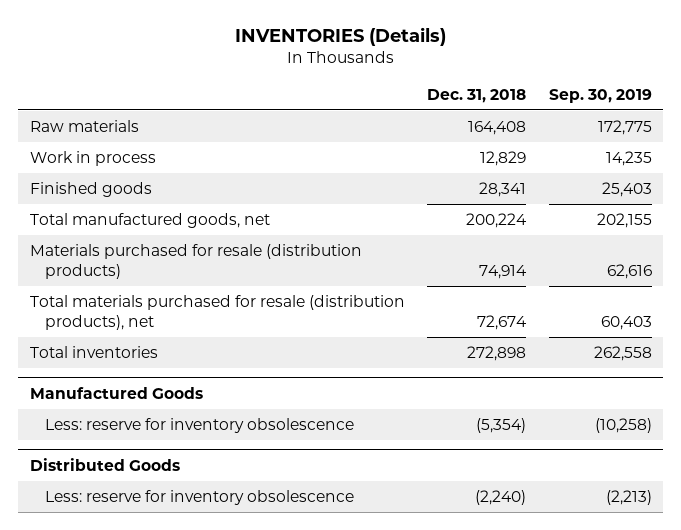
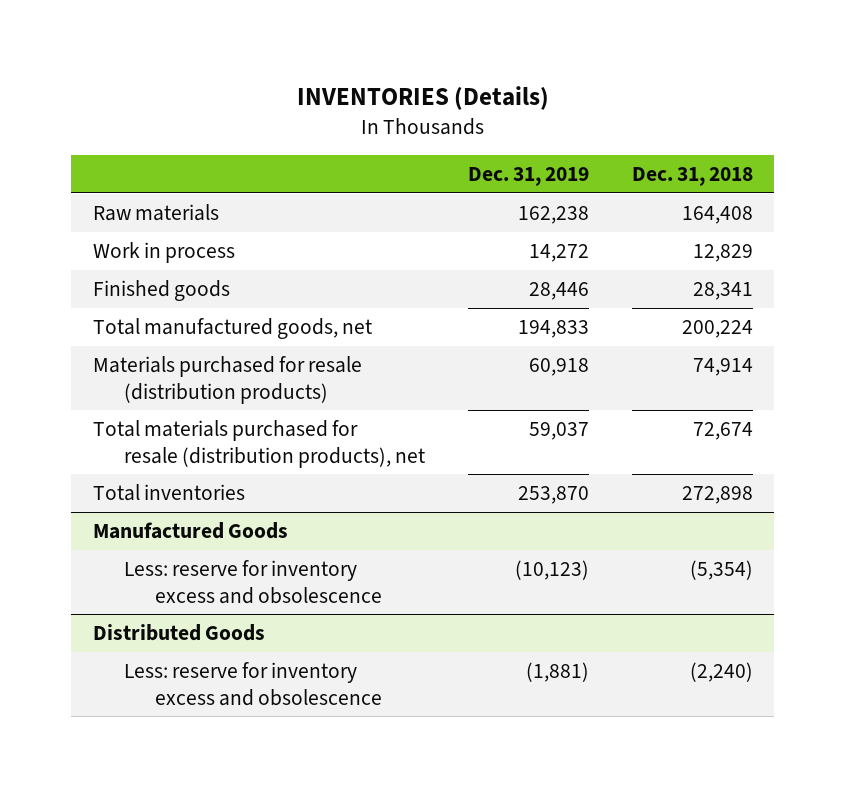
- | Dec. 31, 2018 | Sep. 30, 2019
+ | Dec. 31, 2019 | Dec. 31, 2018
@ Manufactured Goods
- Less: reserve for inventory obsolescence | (5,354) | (10,258)
+ Less: reserve for inventory excess and obsolescence | (10,123) | (5,354)
@ Distributed Goods
- Less: reserve for inventory obsolescence | (2,240) | (2,213)
+ Less: reserve for inventory excess and obsolescence | (1,881) | (2,240)

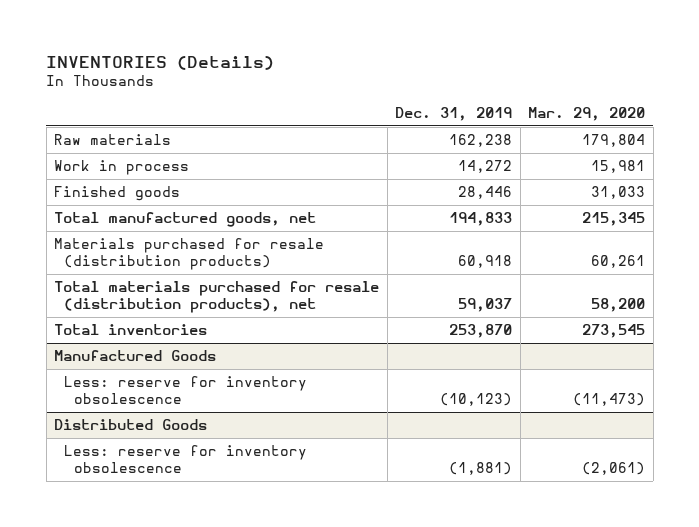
- | Dec. 31, 2019 | Dec. 31, 2018
+ | Dec. 31, 2019 | Mar. 29, 2020
@ Manufactured Goods
- Less: reserve for inventory excess and obsolescence | (10,123) | (5,354)
+ Less: reserve for inventory obsolescence | (10,123) | (11,473)
@ Distributed Goods
- Less: reserve for inventory excess and obsolescence | (1,881) | (2,240)
+ Less: reserve for inventory obsolescence | (1,881) | (2,061)

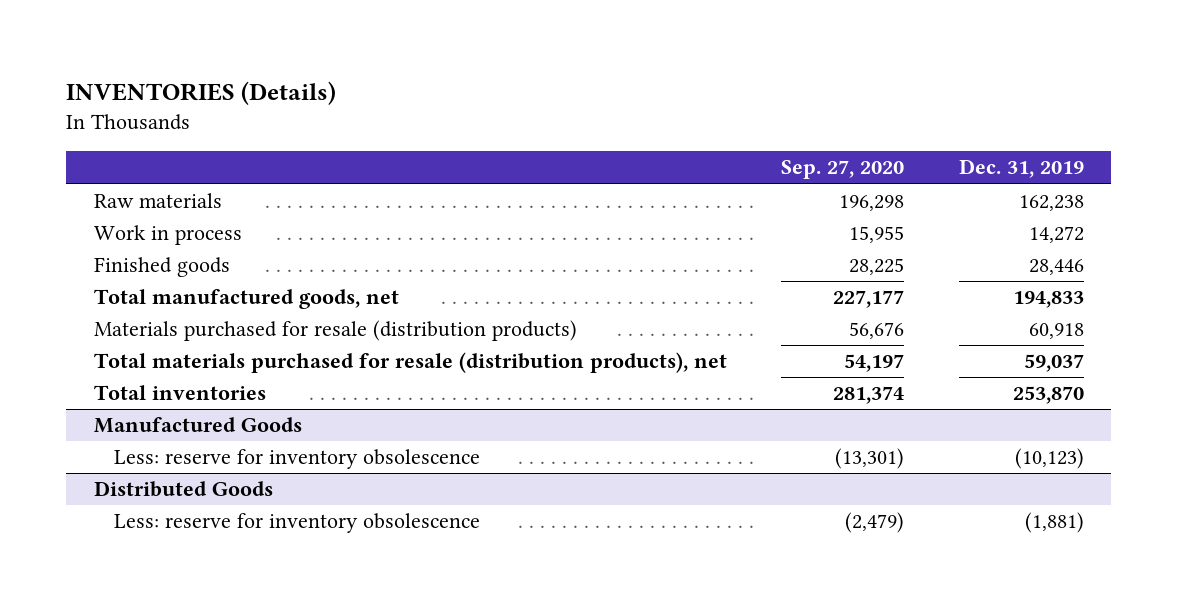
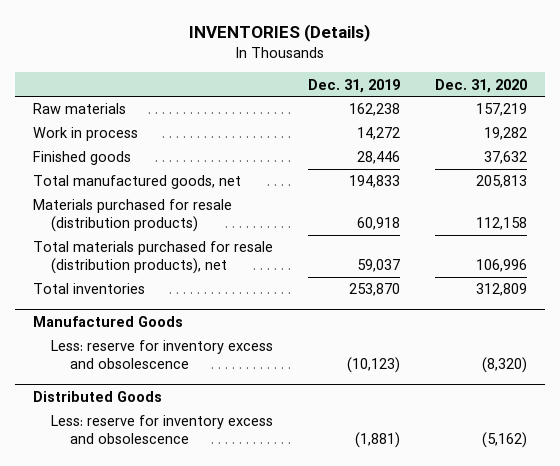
- | Sep. 27, 2020 | Dec. 31, 2019
+ | Dec. 31, 2019 | Dec. 31, 2020
@ Manufactured Goods
- Less: reserve for inventory obsolescence | (13,301) | (10,123)
+ Less: reserve for inventory excess and obsolescence | (10,123) | (8,320)
@ Distributed Goods
- Less: reserve for inventory obsolescence | (2,479) | (1,881)
+ Less: reserve for inventory excess and obsolescence | (1,881) | (5,162)

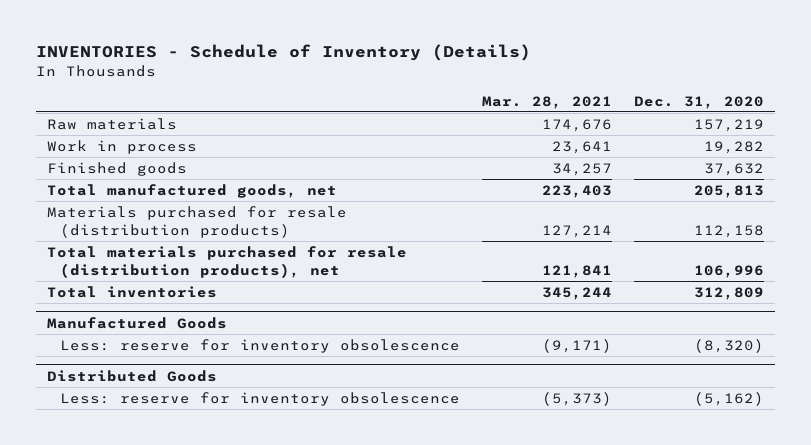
- INVENTORIES (Details)
+ INVENTORIES - Schedule of Inventory (Details)
- | Dec. 31, 2019 | Dec. 31, 2020
+ | Mar. 28, 2021 | Dec. 31, 2020
@ Manufactured Goods
- Less: reserve for inventory excess and obsolescence | (10,123) | (8,320)
+ Less: reserve for inventory obsolescence | (9,171) | (8,320)
@ Distributed Goods
- Less: reserve for inventory excess and obsolescence | (1,881) | (5,162)
+ Less: reserve for inventory obsolescence | (5,373) | (5,162)

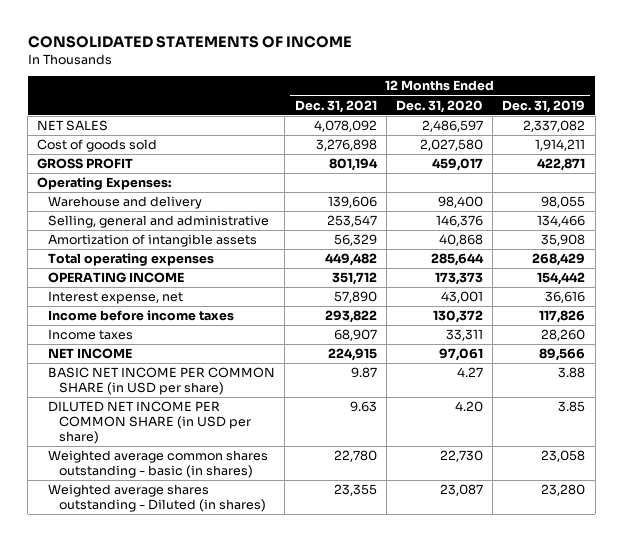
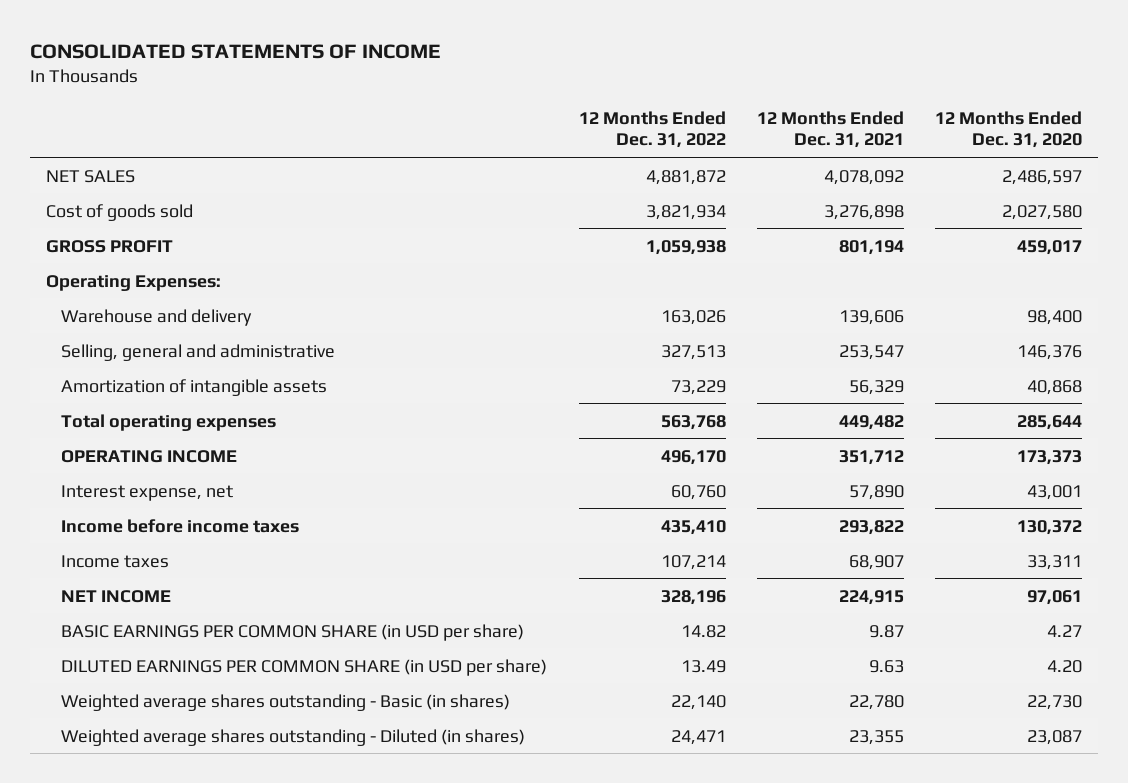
- | 12 Months Ended Dec. 31, 2021 | 12 Months Ended Dec. 31, 2020 | 12 Months Ended Dec. 31, 2019
+ | 12 Months Ended Dec. 31, 2022 | 12 Months Ended Dec. 31, 2021 | 12 Months Ended Dec. 31, 2020
- BASIC NET INCOME PER COMMON SHARE (in USD per share) | 9.87 | 4.27 | 3.88
- DILUTED NET INCOME PER COMMON SHARE (in USD per share) | 9.63 | 4.20 | 3.85
- Weighted average common shares outstanding - basic (in shares) | 22,780 | 22,730 | 23,058
+ BASIC EARNINGS PER COMMON SHARE (in USD per share) | 14.82 | 9.87 | 4.27
+ DILUTED EARNINGS PER COMMON SHARE (in USD per share) | 13.49 | 9.63 | 4.20
+ Weighted average shares outstanding - Basic (in shares) | 22,140 | 22,780 | 22,730

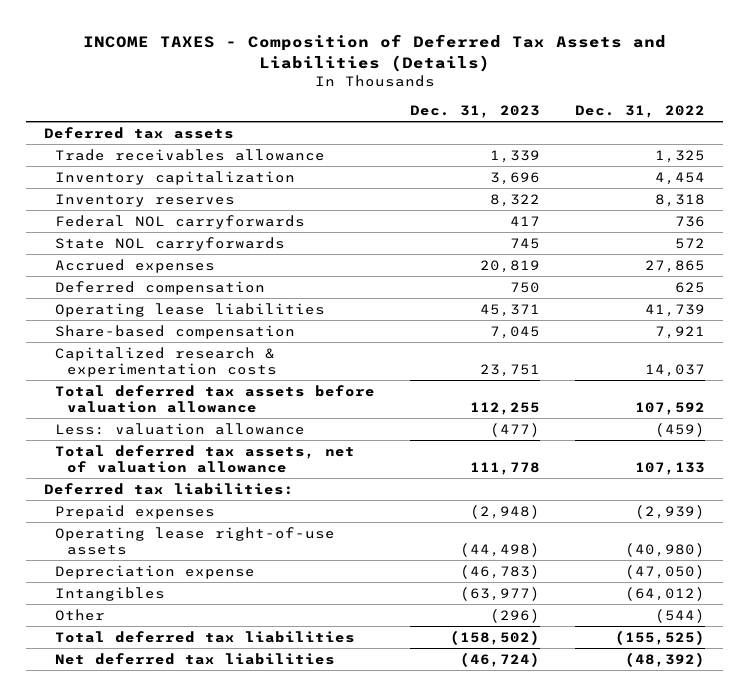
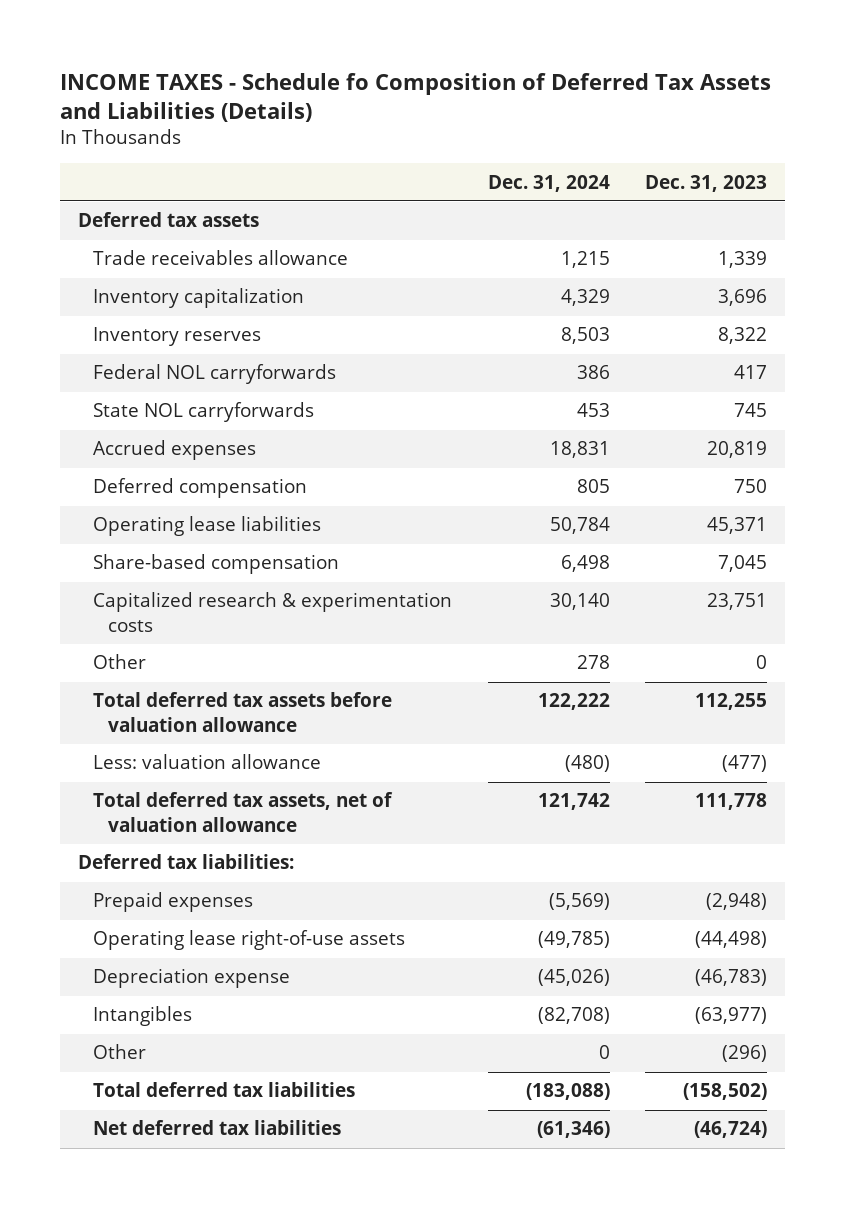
- INCOME TAXES - Composition of Deferred Tax Assets and Liabilities (Details)
+ INCOME TAXES - Schedule fo Composition of Deferred Tax Assets and Liabilities (Details)
- | Dec. 31, 2023 | Dec. 31, 2022
+ | Dec. 31, 2024 | Dec. 31, 2023
+ Other | 278 | 0

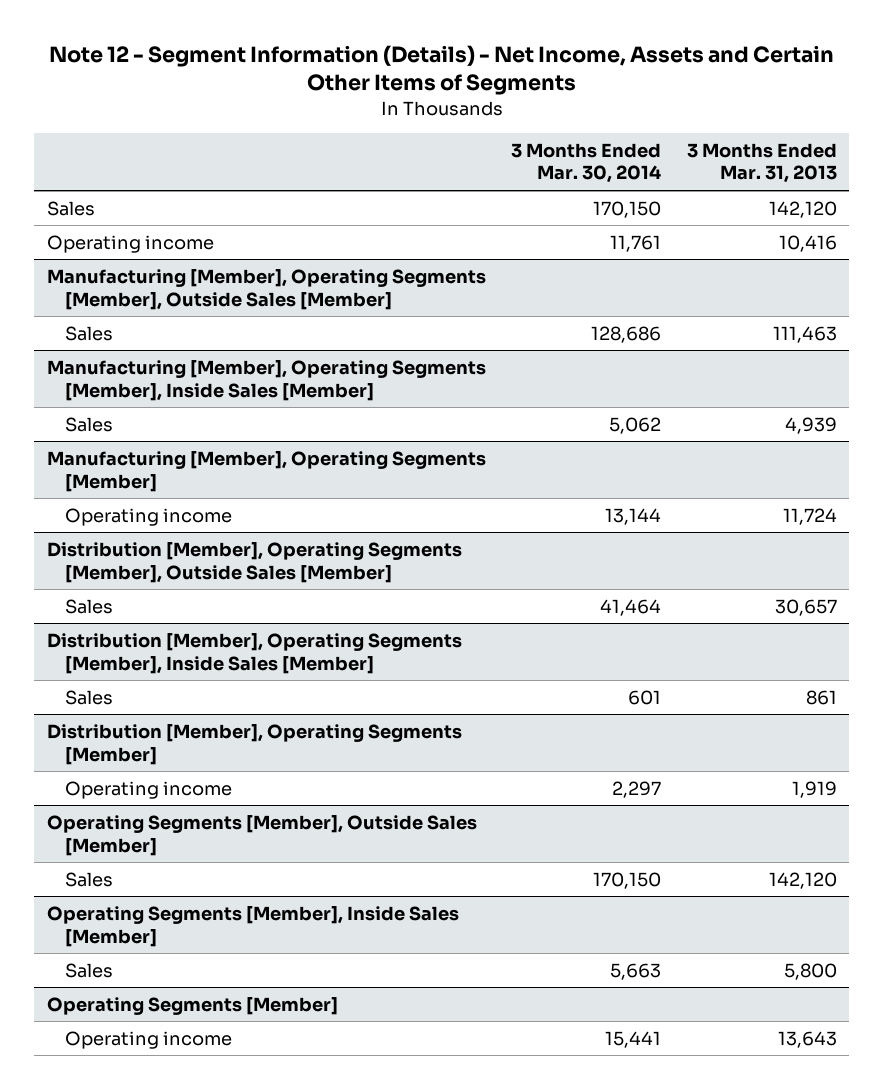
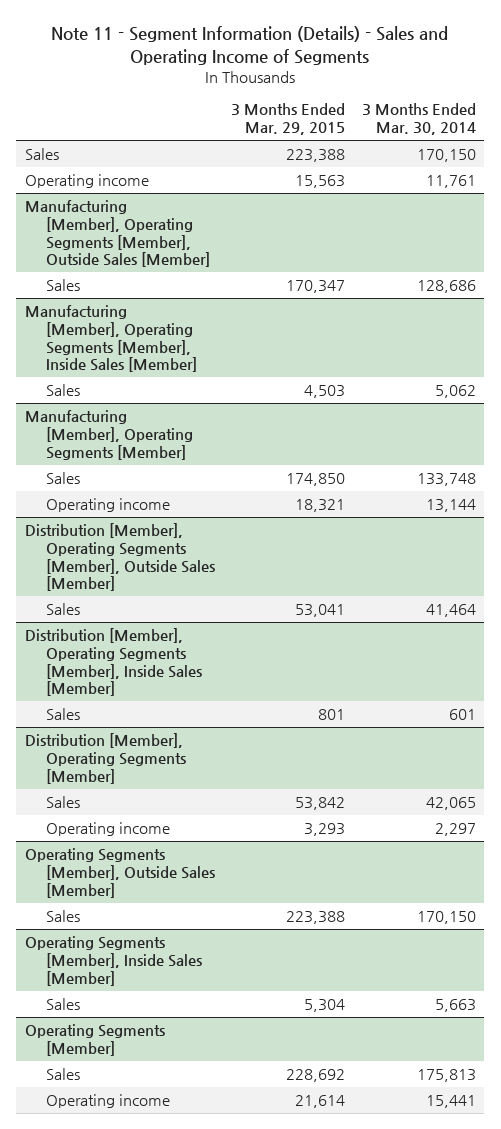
- Note 12 - Segment Information (Details) - Net Income, Assets and Certain Other Items of Segments
+ Note 11 - Segment Information (Details) - Sales and Operating Income of Segments
- | 3 Months Ended Mar. 30, 2014 | 3 Months Ended Mar. 31, 2013
+ | 3 Months Ended Mar. 29, 2015 | 3 Months Ended Mar. 30, 2014
@ Manufacturing [Member], Operating Segments [Member]
+ Sales | 174,850 | 133,748
@ Distribution [Member], Operating Segments [Member]
+ Sales | 53,842 | 42,065
@ Operating Segments [Member]
+ Sales | 228,692 | 175,813

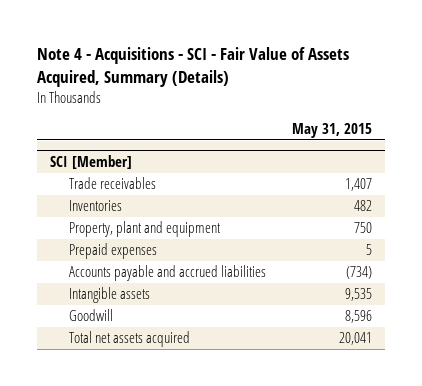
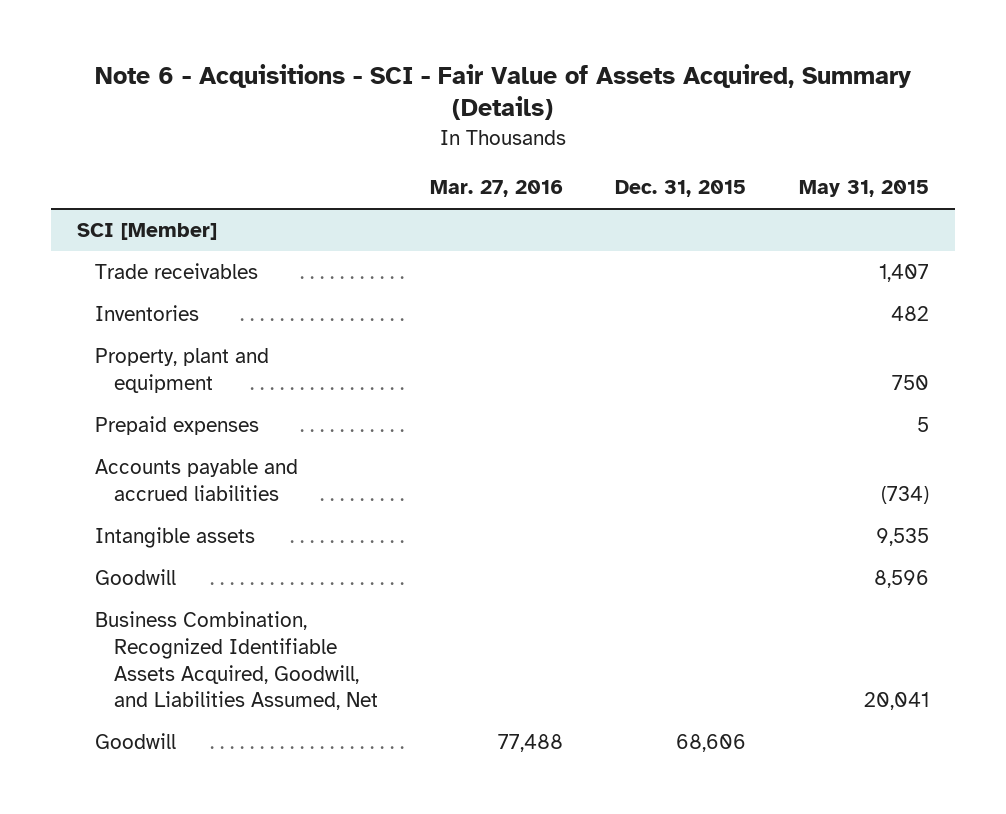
- Note 4 - Acquisitions - SCI - Fair Value of Assets Acquired, Summary (Details)
+ Note 6 - Acquisitions - SCI - Fair Value of Assets Acquired, Summary (Details)
- | May 31, 2015
+ | Mar. 27, 2016 | Dec. 31, 2015 | May 31, 2015
@ SCI [Member]
- Total net assets acquired | 20,041
+ Business Combination, Recognized Identifiable Assets Acquired, Goodwill, and Liabilities Assumed, Net | | | 20,041
+ Goodwill | 77,488 | 68,606 |

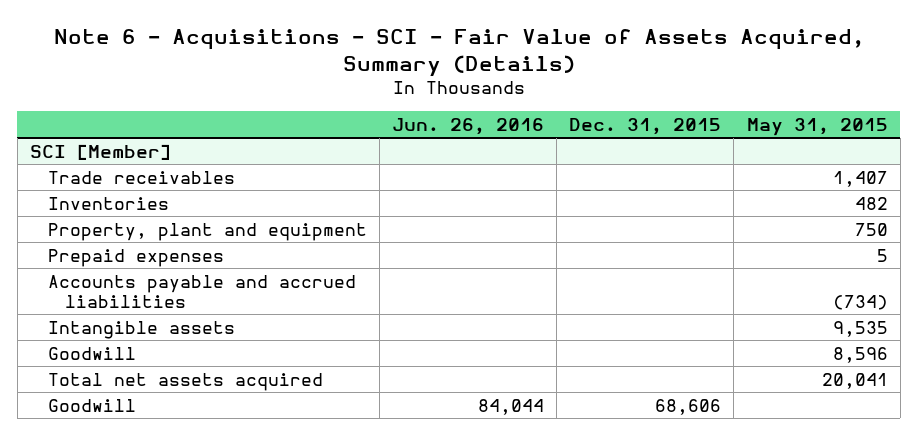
- | Mar. 27, 2016 | Dec. 31, 2015 | May 31, 2015
+ | Jun. 26, 2016 | Dec. 31, 2015 | May 31, 2015
@ SCI [Member]
- Business Combination, Recognized Identifiable Assets Acquired, Goodwill, and Liabilities Assumed, Net | | | 20,041
+ Total net assets acquired | | | 20,041

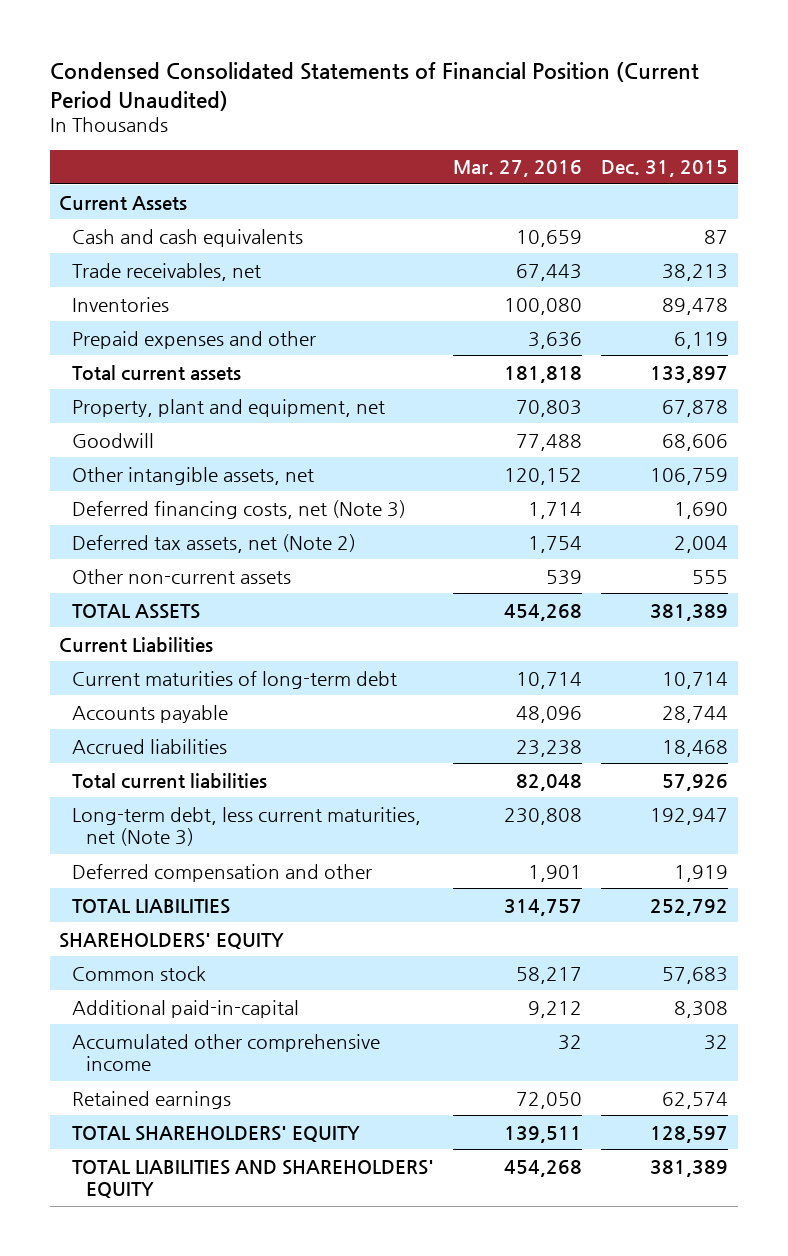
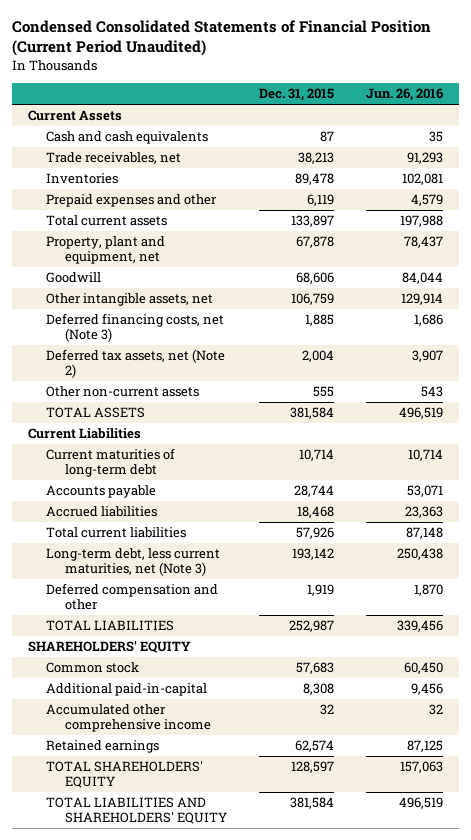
- | Mar. 27, 2016 | Dec. 31, 2015
+ | Dec. 31, 2015 | Jun. 26, 2016
- Deferred financing costs, net (Note 3) | 1,714 | 1,690
+ Deferred financing costs, net (Note 3) | 1,885 | 1,686
- TOTAL ASSETS | 454,268 | 381,389
+ TOTAL ASSETS | 381,584 | 496,519
- Long-term debt, less current maturities, net (Note 3) | 230,808 | 192,947
+ Long-term debt, less current maturities, net (Note 3) | 193,142 | 250,438
- TOTAL LIABILITIES | 314,757 | 252,792
+ TOTAL LIABILITIES | 252,987 | 339,456
- TOTAL LIABILITIES AND SHAREHOLDERS' EQUITY | 454,268 | 381,389
+ TOTAL LIABILITIES AND SHAREHOLDERS' EQUITY | 381,584 | 496,519

